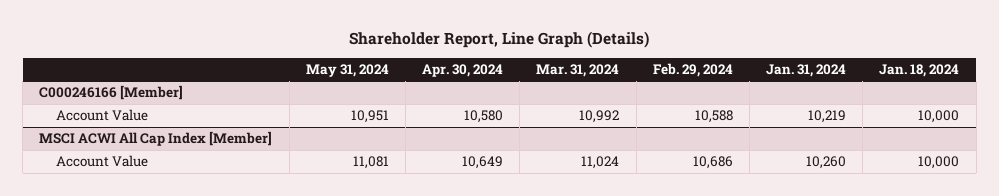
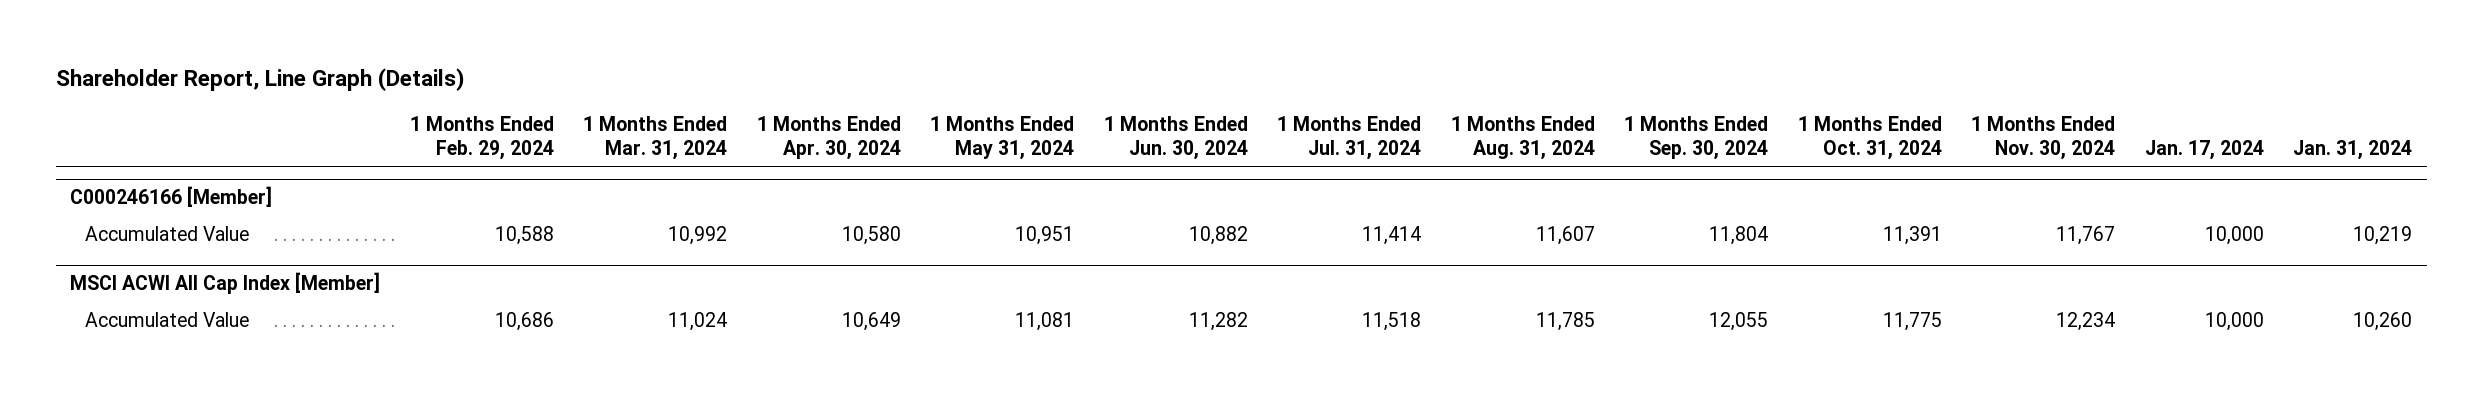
- | May 31, 2024 | Apr. 30, 2024 | Mar. 31, 2024 | Feb. 29, 2024 | Jan. 31, 2024 | Jan. 18, 2024
+ | 1 Months Ended Feb. 29, 2024 | 1 Months Ended Mar. 31, 2024 | 1 Months Ended Apr. 30, 2024 | 1 Months Ended May 31, 2024 | 1 Months Ended Jun. 30, 2024 | 1 Months Ended Jul. 31, 2024 | 1 Months Ended Aug. 31, 2024 | 1 Months Ended Sep. 30, 2024 | 1 Months Ended Oct. 31, 2024 | 1 Months Ended Nov. 30, 2024 | Jan. 17, 2024 | Jan. 31, 2024
@ C000246166 [Member]
- Account Value | 10,951 | 10,580 | 10,992 | 10,588 | 10,219 | 10,000
+ Accumulated Value | 10,588 | 10,992 | 10,580 | 10,951 | 10,882 | 11,414 | 11,607 | 11,804 | 11,391 | 11,767 | 10,000 | 10,219
@ MSCI ACWI All Cap Index [Member]
- Account Value | 11,081 | 10,649 | 11,024 | 10,686 | 10,260 | 10,000
+ Accumulated Value | 10,686 | 11,024 | 10,649 | 11,081 | 11,282 | 11,518 | 11,785 | 12,055 | 11,775 | 12,234 | 10,000 | 10,260

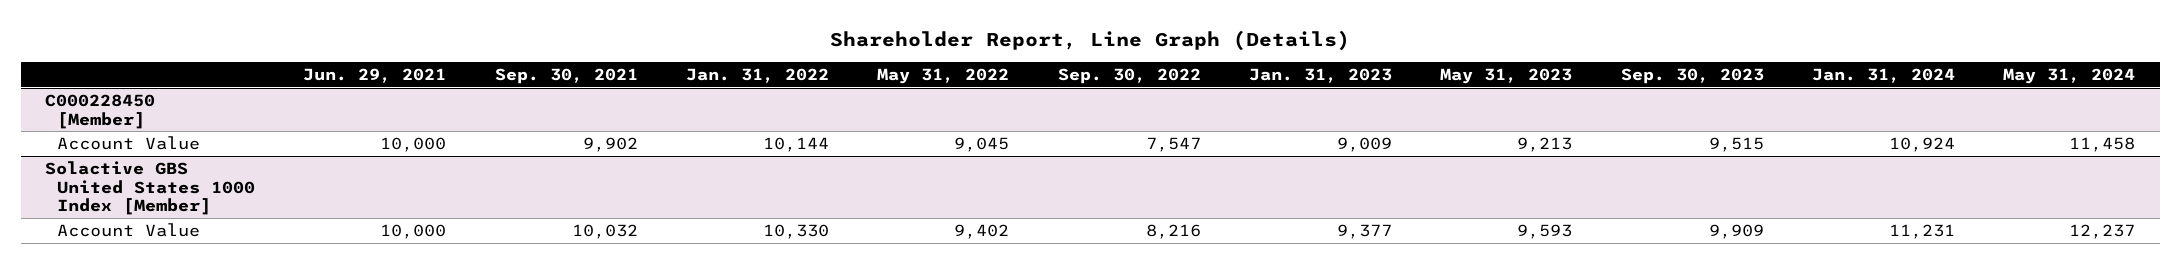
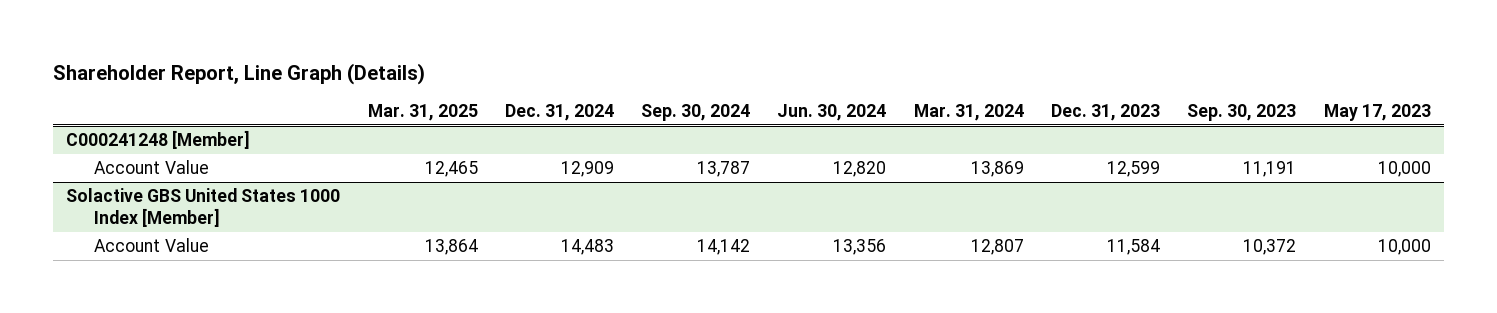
- | Jun. 29, 2021 | Sep. 30, 2021 | Jan. 31, 2022 | May 31, 2022 | Sep. 30, 2022 | Jan. 31, 2023 | May 31, 2023 | Sep. 30, 2023 | Jan. 31, 2024 | May 31, 2024
+ | Mar. 31, 2025 | Dec. 31, 2024 | Sep. 30, 2024 | Jun. 30, 2024 | Mar. 31, 2024 | Dec. 31, 2023 | Sep. 30, 2023 | May 17, 2023
- C000228450 [Member]
- Account Value | 10,000 | 9,902 | 10,144 | 9,045 | 7,547 | 9,009 | 9,213 | 9,515 | 10,924 | 11,458
+ C000241248 [Member]
+ Account Value | 12,465 | 12,909 | 13,787 | 12,820 | 13,869 | 12,599 | 11,191 | 10,000
@ Solactive GBS United States 1000 Index [Member]
- Account Value | 10,000 | 10,032 | 10,330 | 9,402 | 8,216 | 9,377 | 9,593 | 9,909 | 11,231 | 12,237
+ Account Value | 13,864 | 14,483 | 14,142 | 13,356 | 12,807 | 11,584 | 10,372 | 10,000

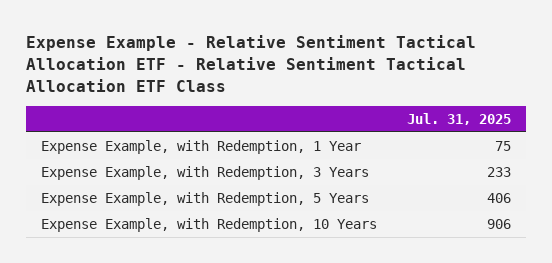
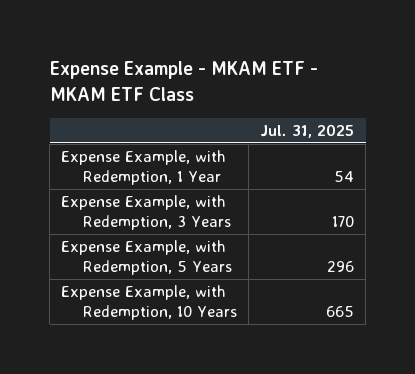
- Expense Example - Relative Sentiment Tactical Allocation ETF - Relative Sentiment Tactical Allocation ETF Class
+ Expense Example - MKAM ETF - MKAM ETF Class
- Expense Example, with Redemption, 1 Year | 75
- Expense Example, with Redemption, 3 Years | 233
- Expense Example, with Redemption, 5 Years | 406
- Expense Example, with Redemption, 10 Years | 906
+ Expense Example, with Redemption, 1 Year | 54
+ Expense Example, with Redemption, 3 Years | 170
+ Expense Example, with Redemption, 5 Years | 296
+ Expense Example, with Redemption, 10 Years | 665

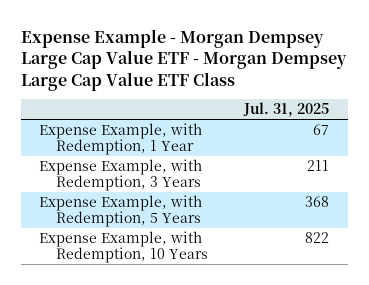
- Expense Example - MKAM ETF - MKAM ETF Class
+ Expense Example - Morgan Dempsey Large Cap Value ETF - Morgan Dempsey Large Cap Value ETF Class
- Expense Example, with Redemption, 1 Year | 54
- Expense Example, with Redemption, 3 Years | 170
- Expense Example, with Redemption, 5 Years | 296
- Expense Example, with Redemption, 10 Years | 665
+ Expense Example, with Redemption, 1 Year | 67
+ Expense Example, with Redemption, 3 Years | 211
+ Expense Example, with Redemption, 5 Years | 368
+ Expense Example, with Redemption, 10 Years | 822

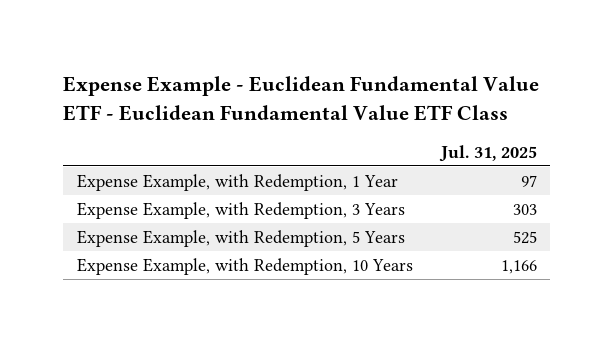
- Expense Example - Morgan Dempsey Large Cap Value ETF - Morgan Dempsey Large Cap Value ETF Class
+ Expense Example - Euclidean Fundamental Value ETF - Euclidean Fundamental Value ETF Class
- Expense Example, with Redemption, 1 Year | 67
- Expense Example, with Redemption, 3 Years | 211
- Expense Example, with Redemption, 5 Years | 368
- Expense Example, with Redemption, 10 Years | 822
+ Expense Example, with Redemption, 1 Year | 97
+ Expense Example, with Redemption, 3 Years | 303
+ Expense Example, with Redemption, 5 Years | 525
+ Expense Example, with Redemption, 10 Years | 1,166

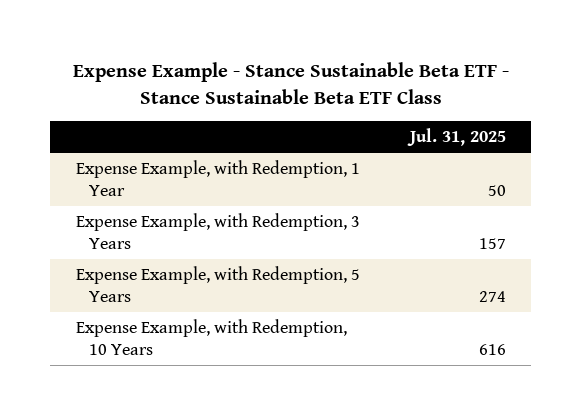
- Expense Example - Euclidean Fundamental Value ETF - Euclidean Fundamental Value ETF Class
+ Expense Example - Stance Sustainable Beta ETF - Stance Sustainable Beta ETF Class
- Expense Example, with Redemption, 1 Year | 97
- Expense Example, with Redemption, 3 Years | 303
- Expense Example, with Redemption, 5 Years | 525
- Expense Example, with Redemption, 10 Years | 1,166
+ Expense Example, with Redemption, 1 Year | 50
+ Expense Example, with Redemption, 3 Years | 157
+ Expense Example, with Redemption, 5 Years | 274
+ Expense Example, with Redemption, 10 Years | 616

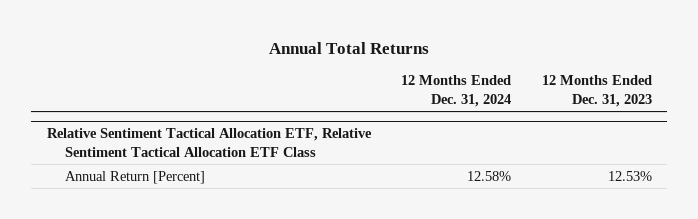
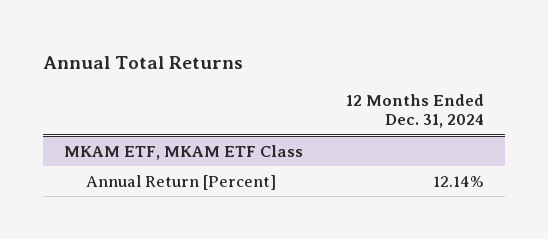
- | 12 Months Ended Dec. 31, 2024 | 12 Months Ended Dec. 31, 2023
+ | 12 Months Ended Dec. 31, 2024
- Relative Sentiment Tactical Allocation ETF, Relative Sentiment Tactical Allocation ETF Class
- Annual Return [Percent] | 12.58% | 12.53%
+ MKAM ETF, MKAM ETF Class
+ Annual Return [Percent] | 12.14%

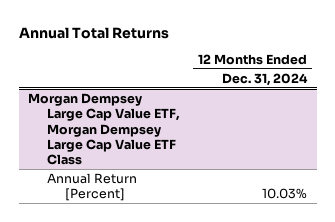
- MKAM ETF, MKAM ETF Class
- Annual Return [Percent] | 12.14%
+ Morgan Dempsey Large Cap Value ETF, Morgan Dempsey Large Cap Value ETF Class
+ Annual Return [Percent] | 10.03%

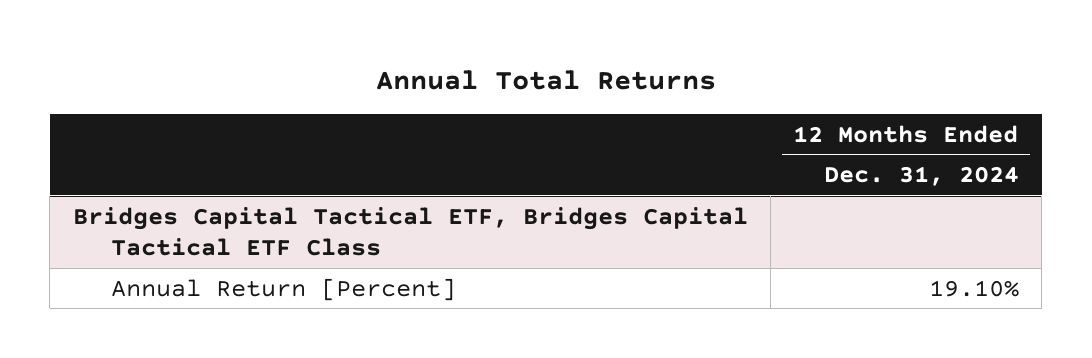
- Morgan Dempsey Large Cap Value ETF, Morgan Dempsey Large Cap Value ETF Class
- Annual Return [Percent] | 10.03%
+ Bridges Capital Tactical ETF, Bridges Capital Tactical ETF Class
+ Annual Return [Percent] | 19.10%

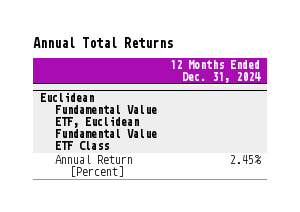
- Bridges Capital Tactical ETF, Bridges Capital Tactical ETF Class
- Annual Return [Percent] | 19.10%
+ Euclidean Fundamental Value ETF, Euclidean Fundamental Value ETF Class
+ Annual Return [Percent] | 2.45%

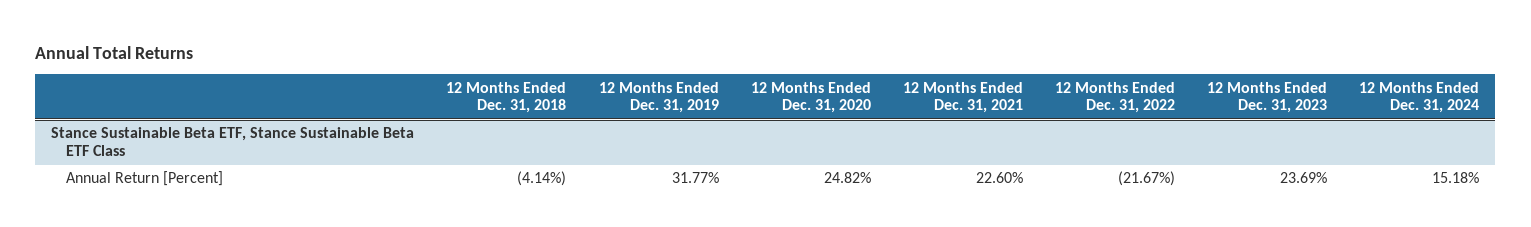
- | 12 Months Ended Dec. 31, 2024
+ | 12 Months Ended Dec. 31, 2018 | 12 Months Ended Dec. 31, 2019 | 12 Months Ended Dec. 31, 2020 | 12 Months Ended Dec. 31, 2021 | 12 Months Ended Dec. 31, 2022 | 12 Months Ended Dec. 31, 2023 | 12 Months Ended Dec. 31, 2024
- Euclidean Fundamental Value ETF, Euclidean Fundamental Value ETF Class
- Annual Return [Percent] | 2.45%
+ Stance Sustainable Beta ETF, Stance Sustainable Beta ETF Class
+ Annual Return [Percent] | (4.14%) | 31.77% | 24.82% | 22.60% | (21.67%) | 23.69% | 15.18%

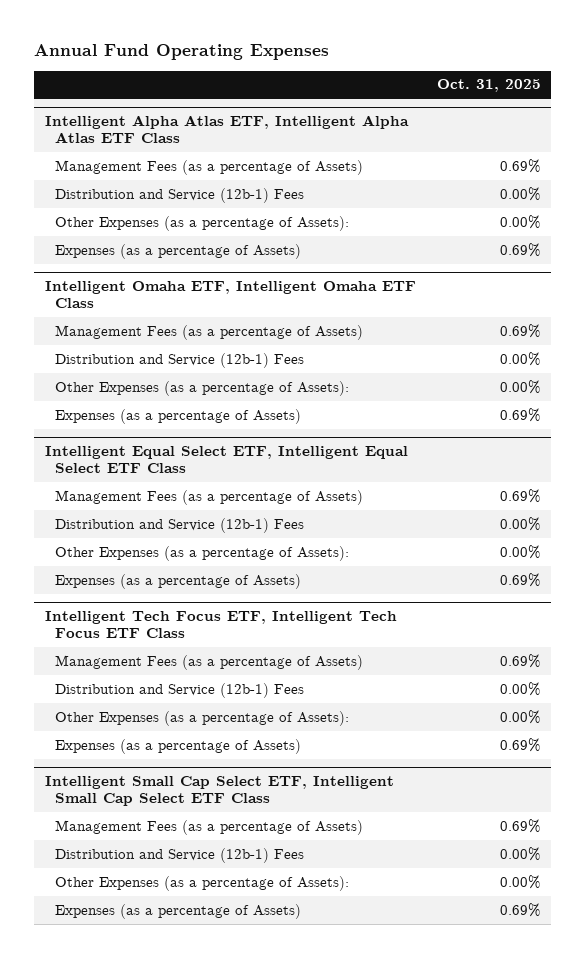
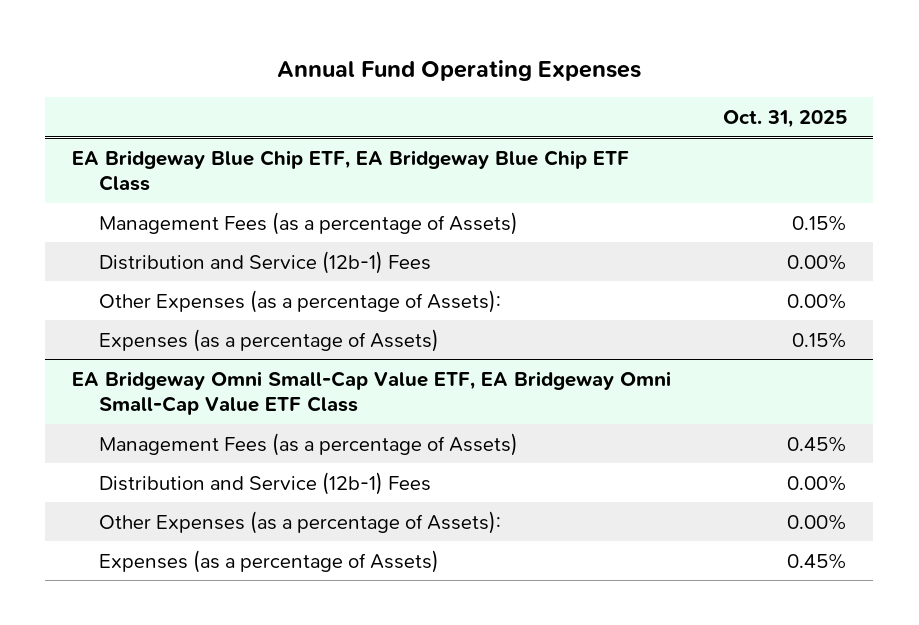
- Intelligent Alpha Atlas ETF, Intelligent Alpha Atlas ETF Class
- Management Fees (as a percentage of Assets) | 0.69%
- Distribution and Service (12b-1) Fees | 0.00%
- Other Expenses (as a percentage of Assets): | 0.00%
- Expenses (as a percentage of Assets) | 0.69%
- Intelligent Omaha ETF, Intelligent Omaha ETF Class
- Management Fees (as a percentage of Assets) | 0.69%
- Distribution and Service (12b-1) Fees | 0.00%
- Other Expenses (as a percentage of Assets): | 0.00%
- Expenses (as a percentage of Assets) | 0.69%
- Intelligent Equal Select ETF, Intelligent Equal Select ETF Class
- Management Fees (as a percentage of Assets) | 0.69%
- Distribution and Service (12b-1) Fees | 0.00%
- Other Expenses (as a percentage of Assets): | 0.00%
- Expenses (as a percentage of Assets) | 0.69%
- Intelligent Tech Focus ETF, Intelligent Tech Focus ETF Class
- Management Fees (as a percentage of Assets) | 0.69%
+ EA Bridgeway Blue Chip ETF, EA Bridgeway Blue Chip ETF Class
+ Management Fees (as a percentage of Assets) | 0.15%
- Expenses (as a percentage of Assets) | 0.69%
- Intelligent Small Cap Select ETF, Intelligent Small Cap Select ETF Class
- Management Fees (as a percentage of Assets) | 0.69%
+ Expenses (as a percentage of Assets) | 0.15%
+ EA Bridgeway Omni Small-Cap Value ETF, EA Bridgeway Omni Small-Cap Value ETF Class
+ Management Fees (as a percentage of Assets) | 0.45%
- Expenses (as a percentage of Assets) | 0.69%
+ Expenses (as a percentage of Assets) | 0.45%

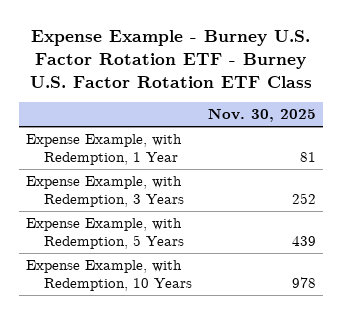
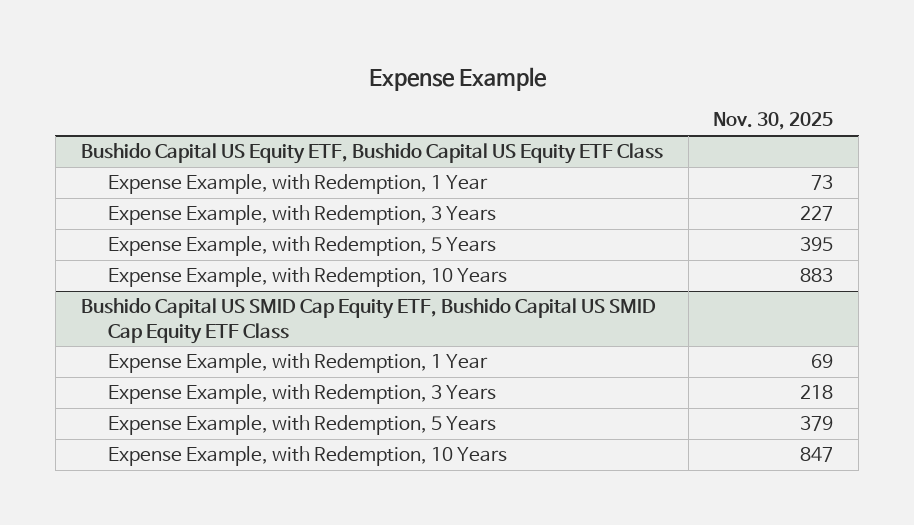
- Expense Example - Burney U.S. Factor Rotation ETF - Burney U.S. Factor Rotation ETF Class
+ Expense Example
- Expense Example, with Redemption, 1 Year | 81
- Expense Example, with Redemption, 3 Years | 252
- Expense Example, with Redemption, 5 Years | 439
- Expense Example, with Redemption, 10 Years | 978
+ Bushido Capital US Equity ETF, Bushido Capital US Equity ETF Class
+ Expense Example, with Redemption, 1 Year | 73
+ Expense Example, with Redemption, 3 Years | 227
+ Expense Example, with Redemption, 5 Years | 395
+ Expense Example, with Redemption, 10 Years | 883
+ Bushido Capital US SMID Cap Equity ETF, Bushido Capital US SMID Cap Equity ETF Class
+ Expense Example, with Redemption, 1 Year | 69
+ Expense Example, with Redemption, 3 Years | 218
+ Expense Example, with Redemption, 5 Years | 379
+ Expense Example, with Redemption, 10 Years | 847

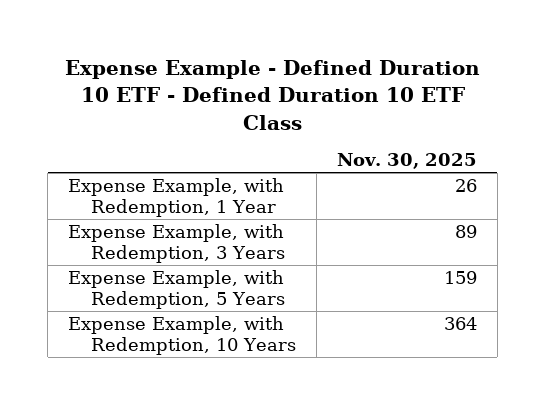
- Expense Example
+ Expense Example - Defined Duration 10 ETF - Defined Duration 10 ETF Class
- Bushido Capital US Equity ETF, Bushido Capital US Equity ETF Class
- Expense Example, with Redemption, 1 Year | 73
- Expense Example, with Redemption, 3 Years | 227
- Expense Example, with Redemption, 5 Years | 395
- Expense Example, with Redemption, 10 Years | 883
- Bushido Capital US SMID Cap Equity ETF, Bushido Capital US SMID Cap Equity ETF Class
- Expense Example, with Redemption, 1 Year | 69
- Expense Example, with Redemption, 3 Years | 218
- Expense Example, with Redemption, 5 Years | 379
- Expense Example, with Redemption, 10 Years | 847
+ Expense Example, with Redemption, 1 Year | 26
+ Expense Example, with Redemption, 3 Years | 89
+ Expense Example, with Redemption, 5 Years | 159
+ Expense Example, with Redemption, 10 Years | 364

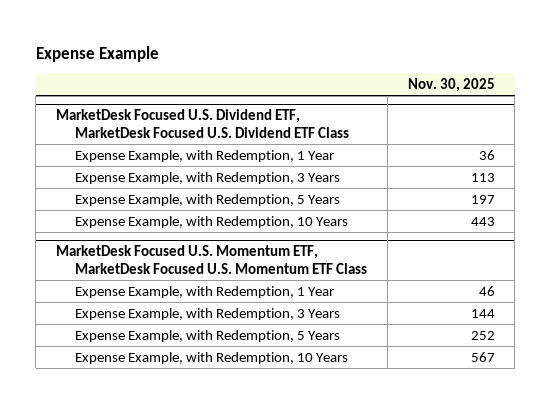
- Expense Example - Defined Duration 10 ETF - Defined Duration 10 ETF Class
+ Expense Example
- Expense Example, with Redemption, 1 Year | 26
- Expense Example, with Redemption, 3 Years | 89
- Expense Example, with Redemption, 5 Years | 159
- Expense Example, with Redemption, 10 Years | 364
+ MarketDesk Focused U.S. Dividend ETF, MarketDesk Focused U.S. Dividend ETF Class
+ Expense Example, with Redemption, 1 Year | 36
+ Expense Example, with Redemption, 3 Years | 113
+ Expense Example, with Redemption, 5 Years | 197
+ Expense Example, with Redemption, 10 Years | 443
+ MarketDesk Focused U.S. Momentum ETF, MarketDesk Focused U.S. Momentum ETF Class
+ Expense Example, with Redemption, 1 Year | 46
+ Expense Example, with Redemption, 3 Years | 144
+ Expense Example, with Redemption, 5 Years | 252
+ Expense Example, with Redemption, 10 Years | 567

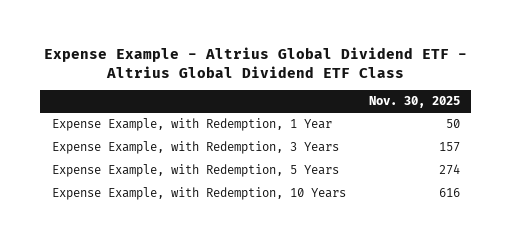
- Expense Example
+ Expense Example - Altrius Global Dividend ETF - Altrius Global Dividend ETF Class
- MarketDesk Focused U.S. Dividend ETF, MarketDesk Focused U.S. Dividend ETF Class
- Expense Example, with Redemption, 1 Year | 36
- Expense Example, with Redemption, 3 Years | 113
- Expense Example, with Redemption, 5 Years | 197
- Expense Example, with Redemption, 10 Years | 443
- MarketDesk Focused U.S. Momentum ETF, MarketDesk Focused U.S. Momentum ETF Class
- Expense Example, with Redemption, 1 Year | 46
- Expense Example, with Redemption, 3 Years | 144
- Expense Example, with Redemption, 5 Years | 252
- Expense Example, with Redemption, 10 Years | 567
+ Expense Example, with Redemption, 1 Year | 50
+ Expense Example, with Redemption, 3 Years | 157
+ Expense Example, with Redemption, 5 Years | 274
+ Expense Example, with Redemption, 10 Years | 616

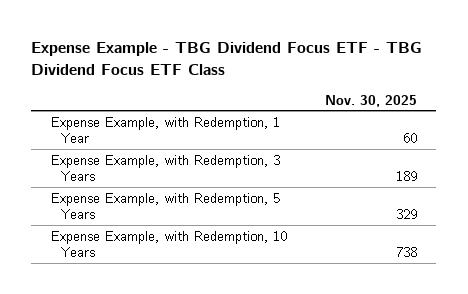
- Expense Example - Altrius Global Dividend ETF - Altrius Global Dividend ETF Class
+ Expense Example - TBG Dividend Focus ETF - TBG Dividend Focus ETF Class
- Expense Example, with Redemption, 1 Year | 50
- Expense Example, with Redemption, 3 Years | 157
- Expense Example, with Redemption, 5 Years | 274
- Expense Example, with Redemption, 10 Years | 616
+ Expense Example, with Redemption, 1 Year | 60
+ Expense Example, with Redemption, 3 Years | 189
+ Expense Example, with Redemption, 5 Years | 329
+ Expense Example, with Redemption, 10 Years | 738

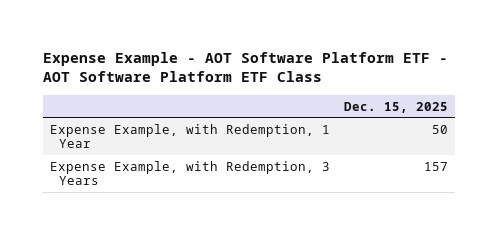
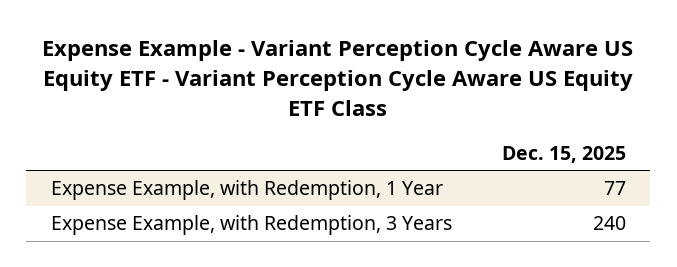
- Expense Example - AOT Software Platform ETF - AOT Software Platform ETF Class
+ Expense Example - Variant Perception Cycle Aware US Equity ETF - Variant Perception Cycle Aware US Equity ETF Class
- Expense Example, with Redemption, 1 Year | 50
- Expense Example, with Redemption, 3 Years | 157
+ Expense Example, with Redemption, 1 Year | 77
+ Expense Example, with Redemption, 3 Years | 240

